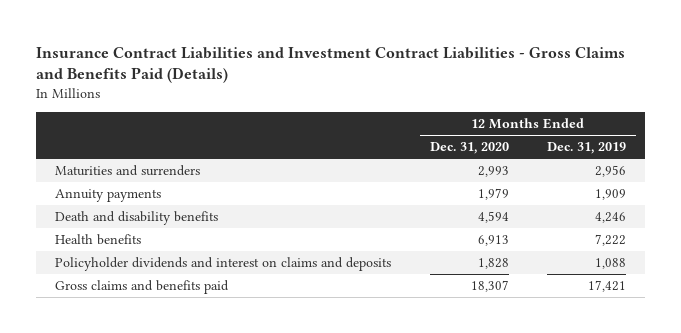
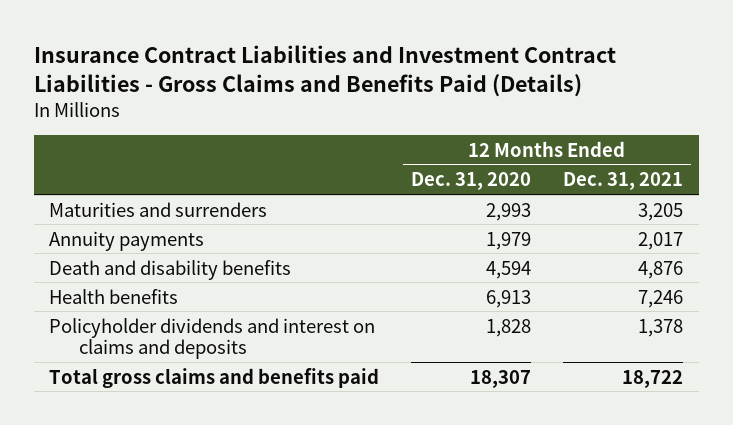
- | 12 Months Ended Dec. 31, 2020 | 12 Months Ended Dec. 31, 2019
+ | 12 Months Ended Dec. 31, 2020 | 12 Months Ended Dec. 31, 2021
- Gross claims and benefits paid | 18,307 | 17,421
+ Total gross claims and benefits paid | 18,307 | 18,722

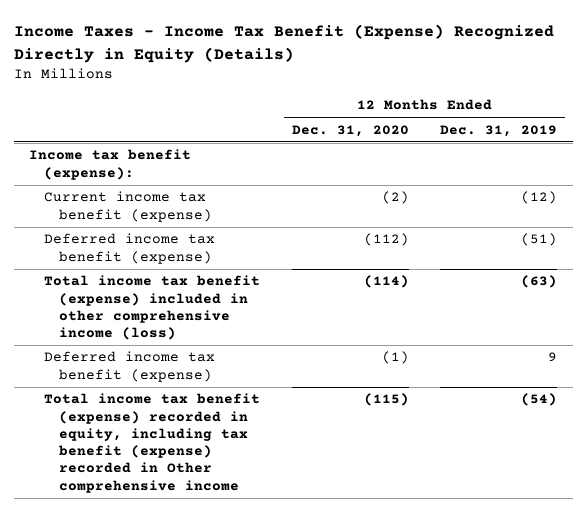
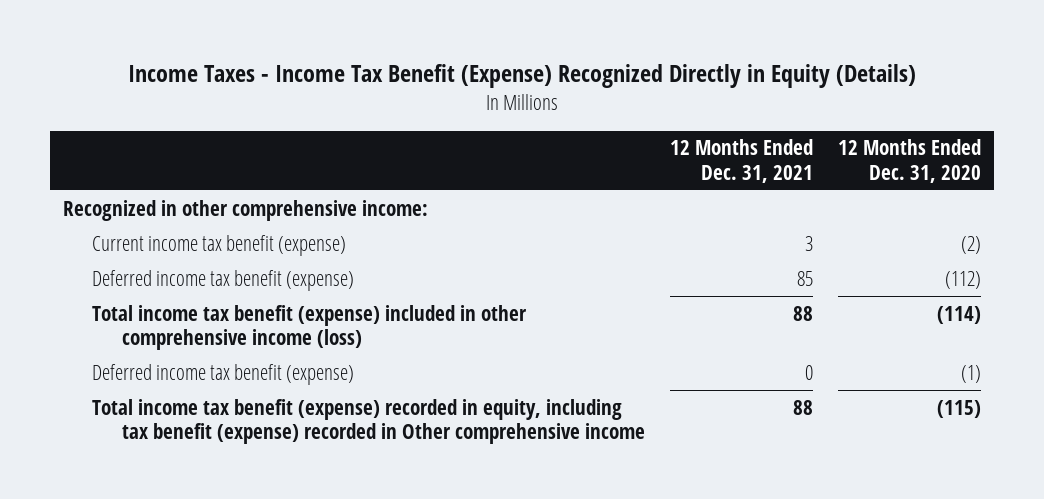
- | 12 Months Ended Dec. 31, 2020 | 12 Months Ended Dec. 31, 2019
+ | 12 Months Ended Dec. 31, 2021 | 12 Months Ended Dec. 31, 2020
- Income tax benefit (expense):
+ Recognized in other comprehensive income:

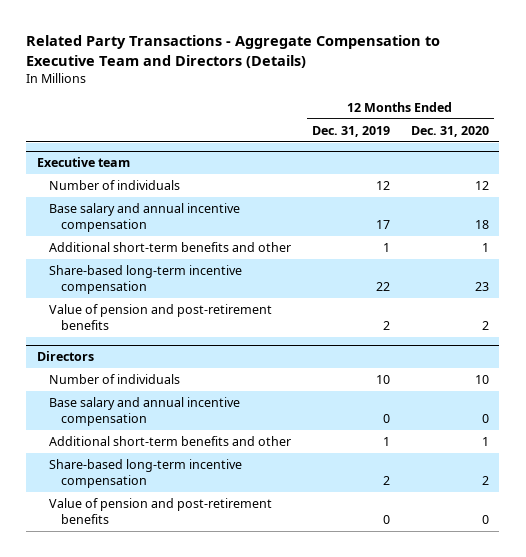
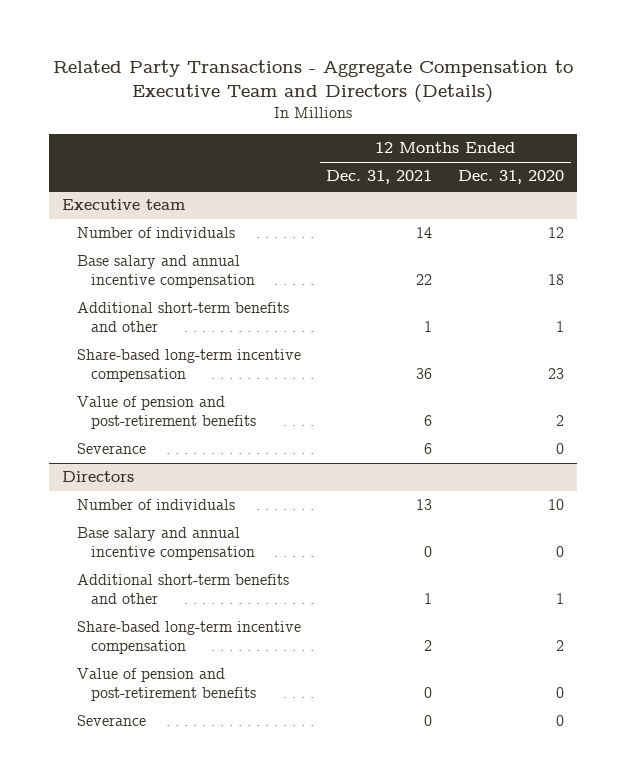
- | 12 Months Ended Dec. 31, 2019 | 12 Months Ended Dec. 31, 2020
+ | 12 Months Ended Dec. 31, 2021 | 12 Months Ended Dec. 31, 2020
@ Executive team
+ Severance | 6 | 0
@ Directors
+ Severance | 0 | 0

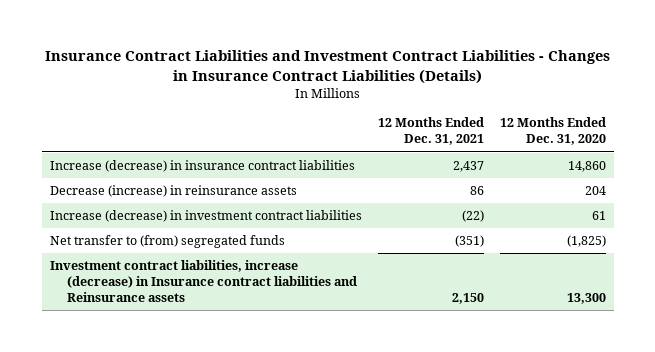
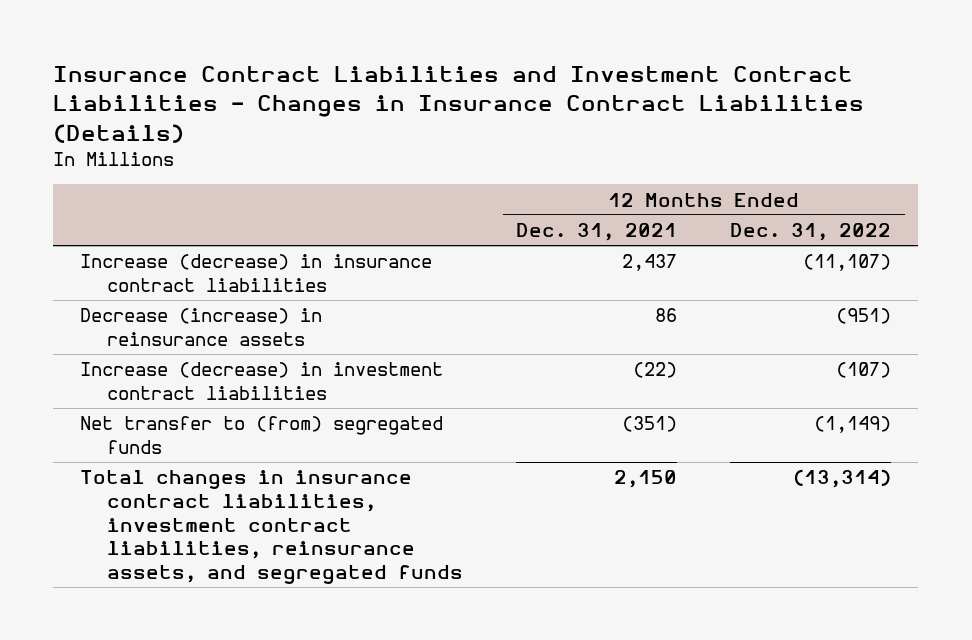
- | 12 Months Ended Dec. 31, 2021 | 12 Months Ended Dec. 31, 2020
+ | 12 Months Ended Dec. 31, 2021 | 12 Months Ended Dec. 31, 2022
- Investment contract liabilities, increase (decrease) in Insurance contract liabilities and Reinsurance assets | 2,150 | 13,300
+ Total changes in insurance contract liabilities, investment contract liabilities, reinsurance assets, and segregated funds | 2,150 | (13,314)

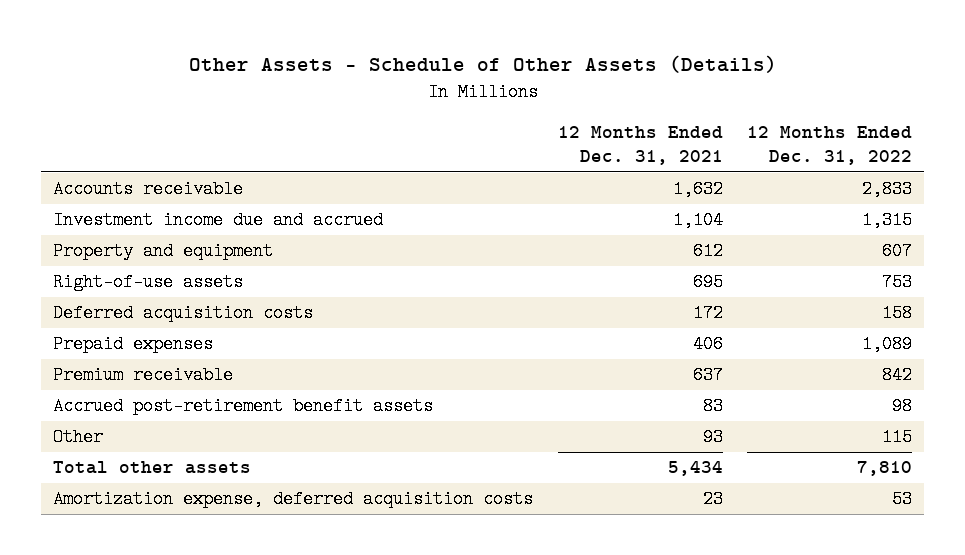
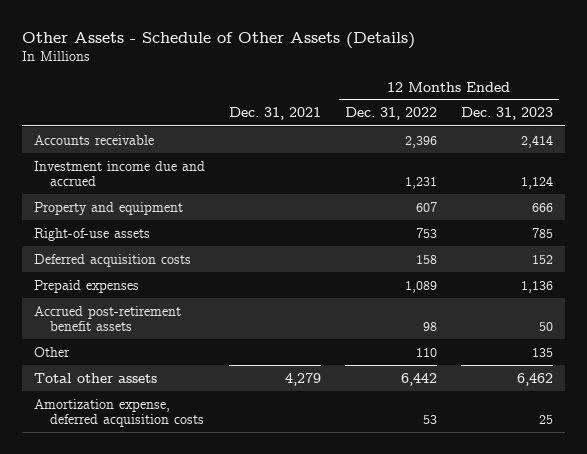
- | 12 Months Ended Dec. 31, 2021 | 12 Months Ended Dec. 31, 2022
+ | Dec. 31, 2021 | 12 Months Ended Dec. 31, 2022 | 12 Months Ended Dec. 31, 2023
- Accounts receivable | 1,632 | 2,833
- Investment income due and accrued | 1,104 | 1,315
+ Accounts receivable | | 2,396 | 2,414
+ Investment income due and accrued | | 1,231 | 1,124
- Premium receivable | 637 | 842
- Other | 93 | 115
- Total other assets | 5,434 | 7,810
+ Other | | 110 | 135
+ Total other assets | 4,279 | 6,442 | 6,462

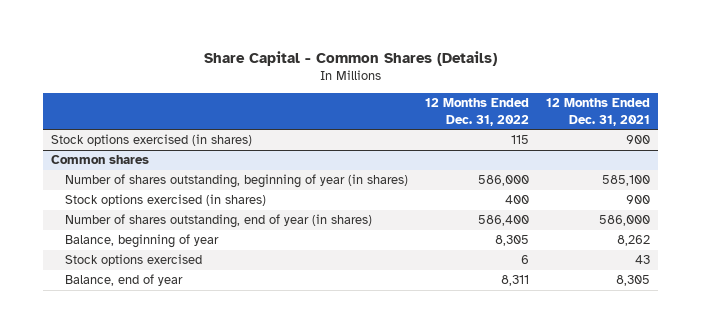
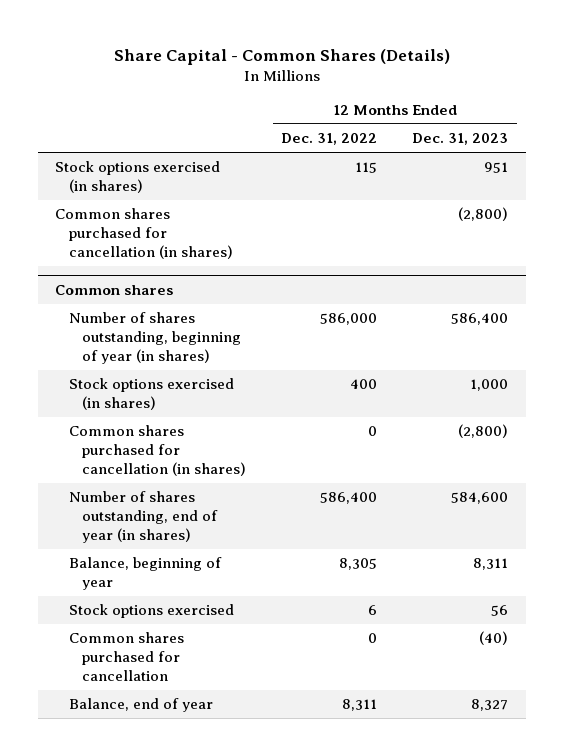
- | 12 Months Ended Dec. 31, 2022 | 12 Months Ended Dec. 31, 2021
+ | 12 Months Ended Dec. 31, 2022 | 12 Months Ended Dec. 31, 2023
+ Common shares purchased for cancellation (in shares) | | (2,800)
@ Common shares
+ Common shares purchased for cancellation (in shares) | 0 | (2,800)
+ Common shares purchased for cancellation | 0 | (40)

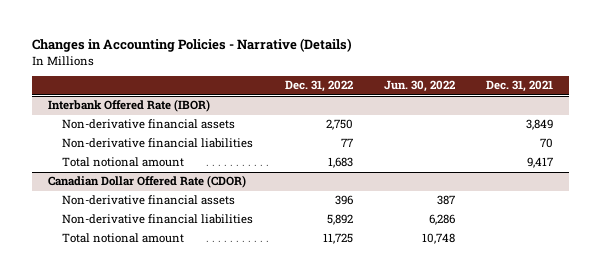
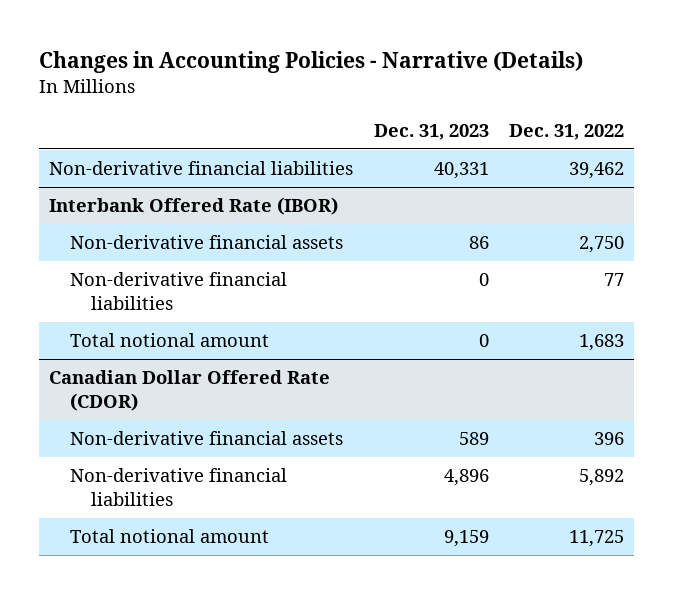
- | Dec. 31, 2022 | Jun. 30, 2022 | Dec. 31, 2021
+ | Dec. 31, 2023 | Dec. 31, 2022
+ Non-derivative financial liabilities | 40,331 | 39,462

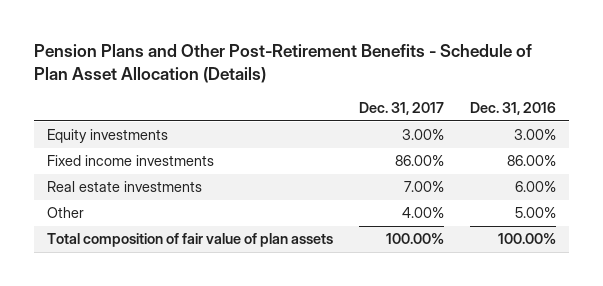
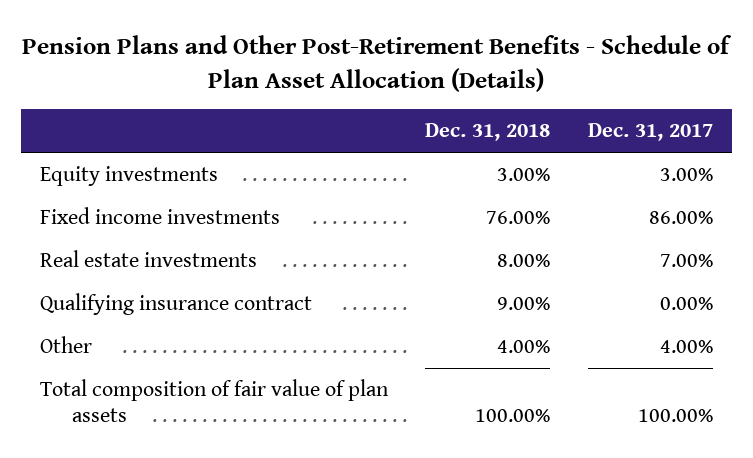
- | Dec. 31, 2017 | Dec. 31, 2016
+ | Dec. 31, 2018 | Dec. 31, 2017
+ Qualifying insurance contract | 9.00% | 0.00%

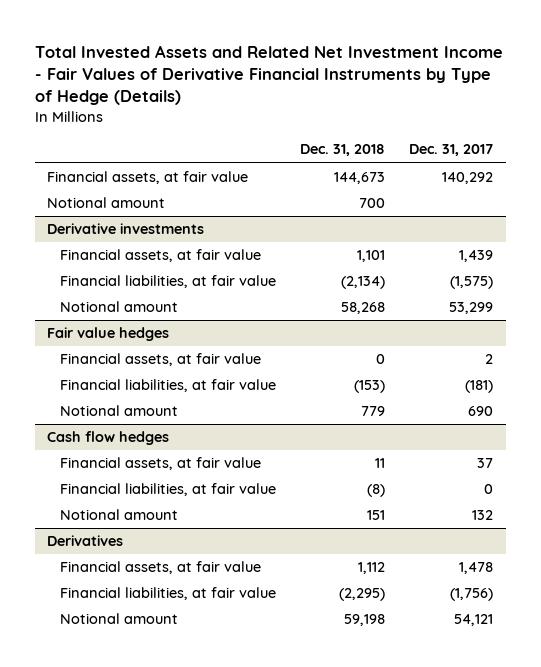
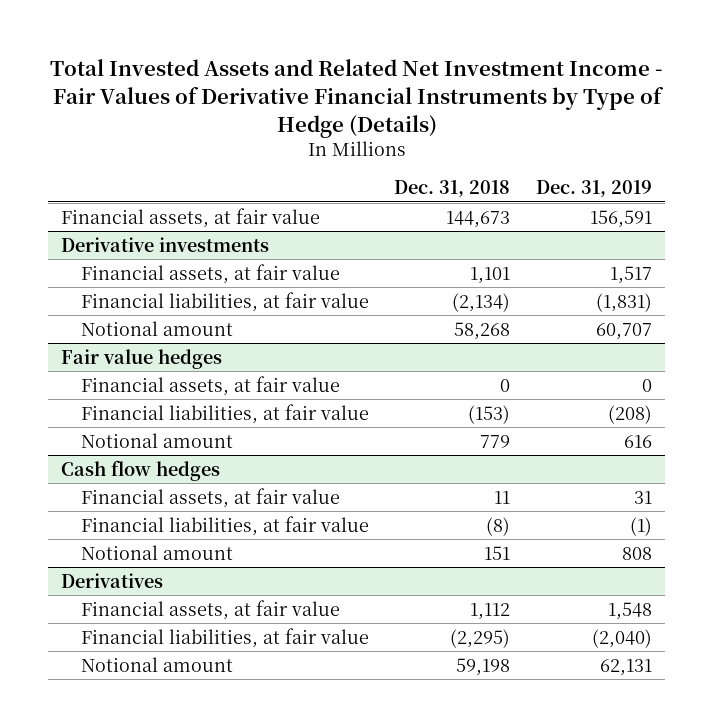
- | Dec. 31, 2018 | Dec. 31, 2017
+ | Dec. 31, 2018 | Dec. 31, 2019
- Notional amount | 700 |

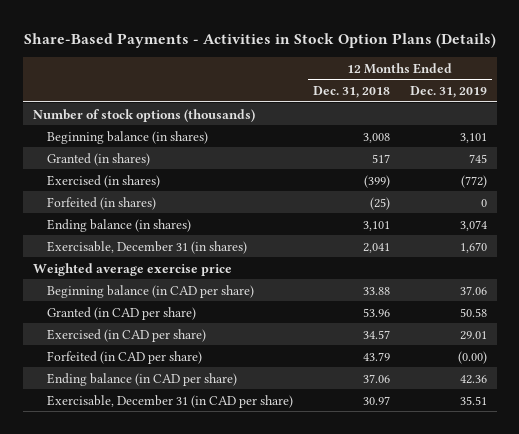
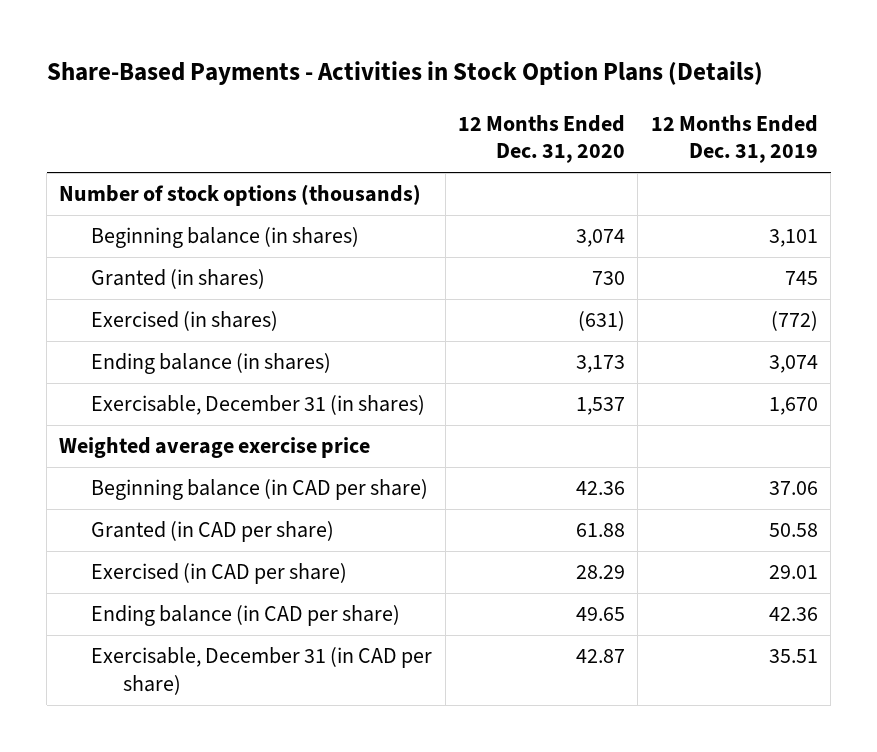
- | 12 Months Ended Dec. 31, 2018 | 12 Months Ended Dec. 31, 2019
+ | 12 Months Ended Dec. 31, 2020 | 12 Months Ended Dec. 31, 2019
- Forfeited (in shares) | (25) | 0
- Forfeited (in CAD per share) | 43.79 | (0.00)

